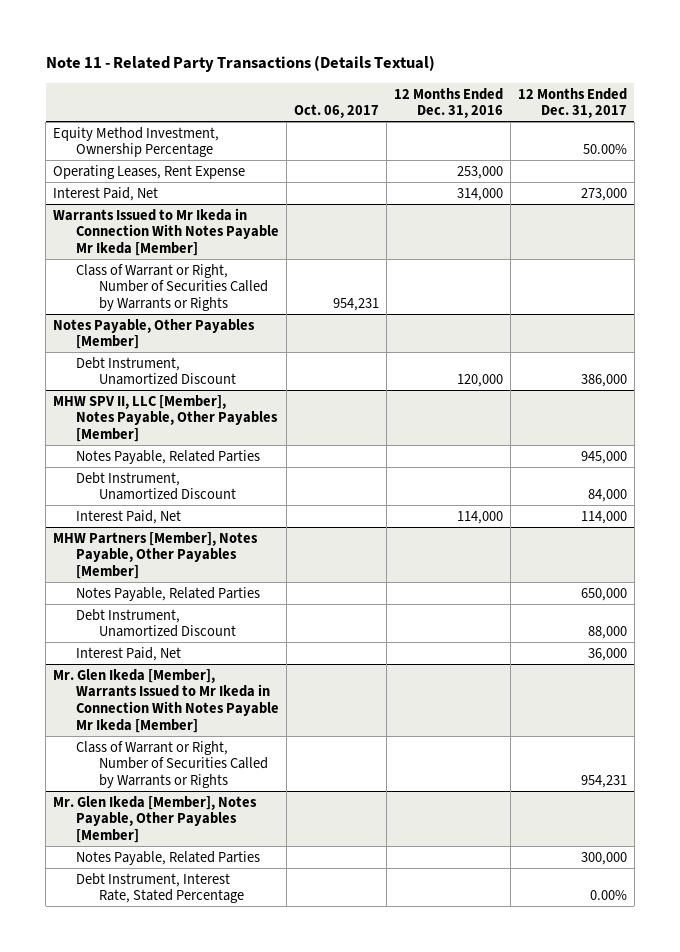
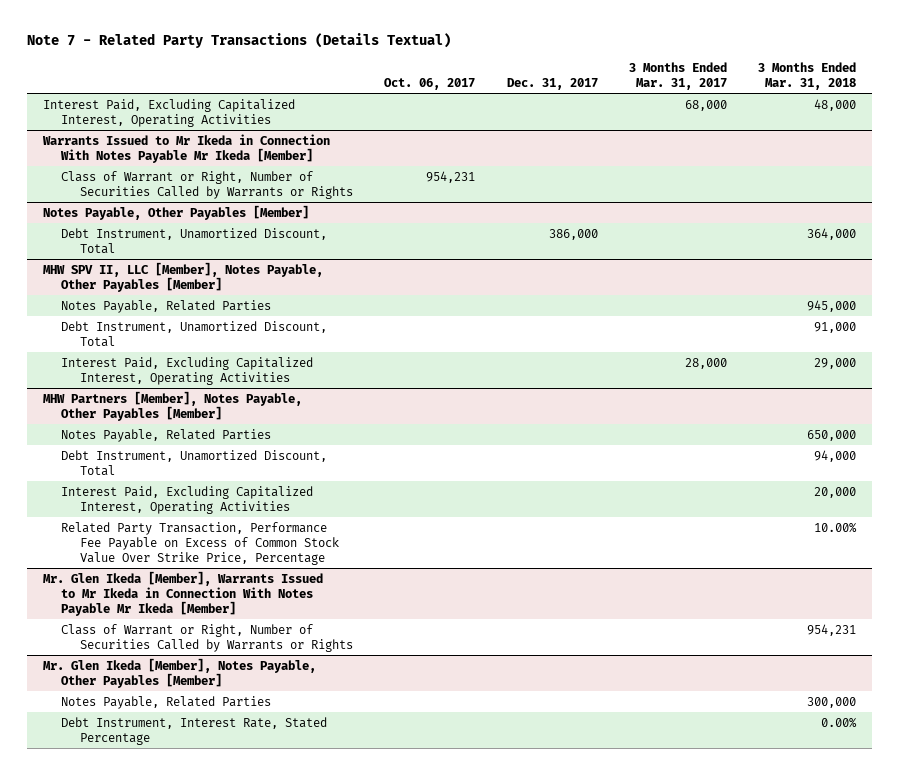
- Note 11 - Related Party Transactions (Details Textual)
+ Note 7 - Related Party Transactions (Details Textual)
- | Oct. 06, 2017 | 12 Months Ended Dec. 31, 2016 | 12 Months Ended Dec. 31, 2017
+ | Oct. 06, 2017 | Dec. 31, 2017 | 3 Months Ended Mar. 31, 2017 | 3 Months Ended Mar. 31, 2018
- Equity Method Investment, Ownership Percentage | | | 50.00%
- Operating Leases, Rent Expense | | 253,000 |
- Interest Paid, Net | | 314,000 | 273,000
+ Interest Paid, Excluding Capitalized Interest, Operating Activities | | | 68,000 | 48,000
@ Notes Payable, Other Payables [Member]
- Debt Instrument, Unamortized Discount | | 120,000 | 386,000
+ Debt Instrument, Unamortized Discount, Total | | 386,000 | | 364,000
@ MHW SPV II, LLC [Member], Notes Payable, Other Payables [Member]
- Debt Instrument, Unamortized Discount | | | 84,000
- Interest Paid, Net | | 114,000 | 114,000
+ Debt Instrument, Unamortized Discount, Total | | | | 91,000
+ Interest Paid, Excluding Capitalized Interest, Operating Activities | | | 28,000 | 29,000
@ MHW Partners [Member], Notes Payable, Other Payables [Member]
- Debt Instrument, Unamortized Discount | | | 88,000
- Interest Paid, Net | | | 36,000
+ Debt Instrument, Unamortized Discount, Total | | | | 94,000
+ Interest Paid, Excluding Capitalized Interest, Operating Activities | | | | 20,000
+ Related Party Transaction, Performance Fee Payable on Excess of Common Stock Value Over Strike Price, Percentage | | | | 10.00%

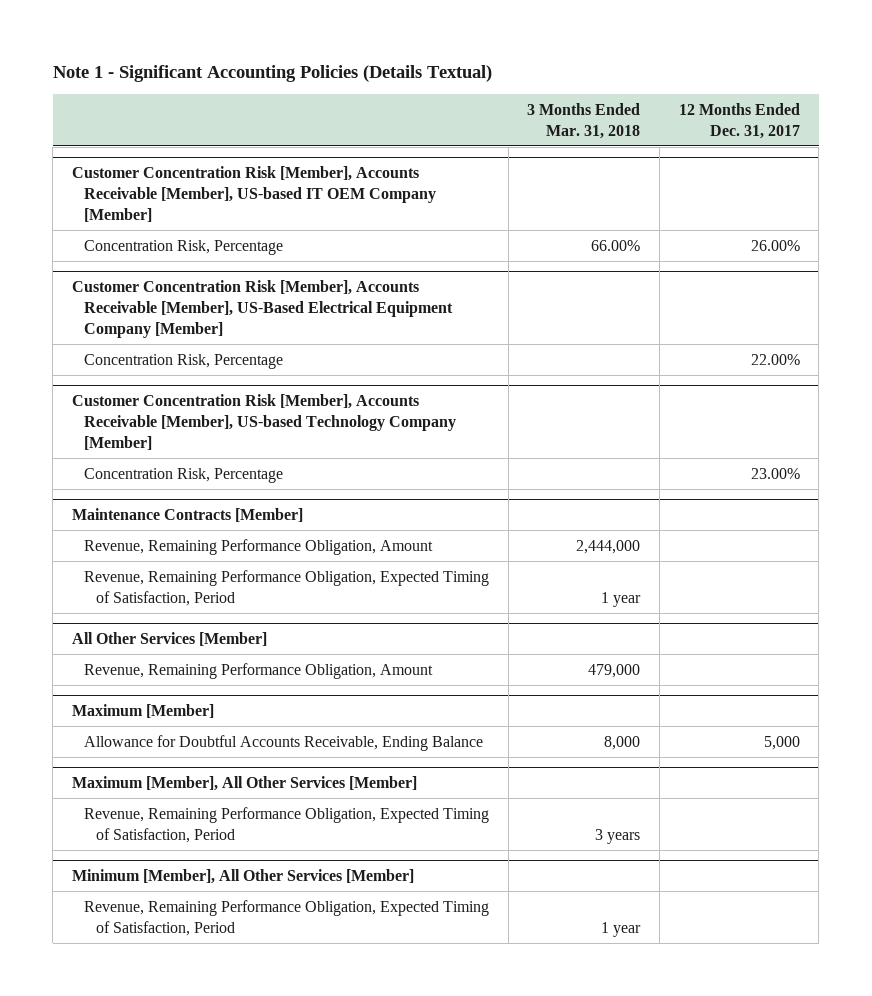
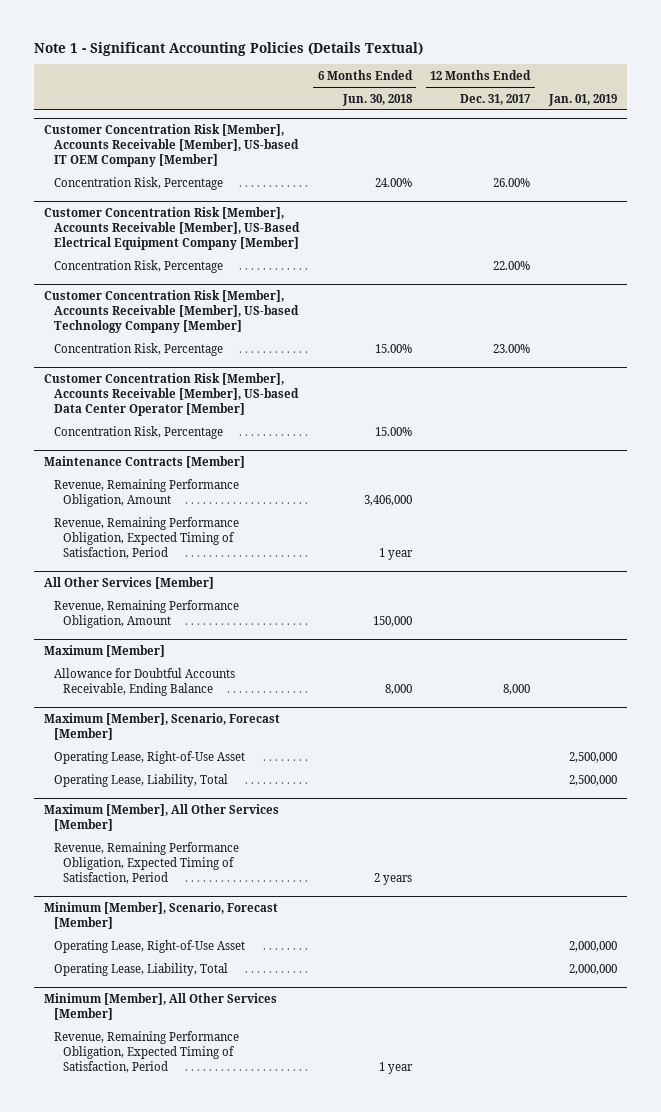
- | 3 Months Ended Mar. 31, 2018 | 12 Months Ended Dec. 31, 2017
+ | 6 Months Ended Jun. 30, 2018 | 12 Months Ended Dec. 31, 2017 | Jan. 01, 2019
+ Customer Concentration Risk [Member], Accounts Receivable [Member], US-based Data Center Operator [Member]
+ Concentration Risk, Percentage | 15.00% | |
@ Maximum [Member]
- Allowance for Doubtful Accounts Receivable, Ending Balance | 8,000 | 5,000
+ Allowance for Doubtful Accounts Receivable, Ending Balance | 8,000 | 8,000 |
+ Maximum [Member], Scenario, Forecast [Member]
+ Operating Lease, Right-of-Use Asset | | | 2,500,000
+ Operating Lease, Liability, Total | | | 2,500,000
+ Minimum [Member], Scenario, Forecast [Member]
+ Operating Lease, Right-of-Use Asset | | | 2,000,000
+ Operating Lease, Liability, Total | | | 2,000,000

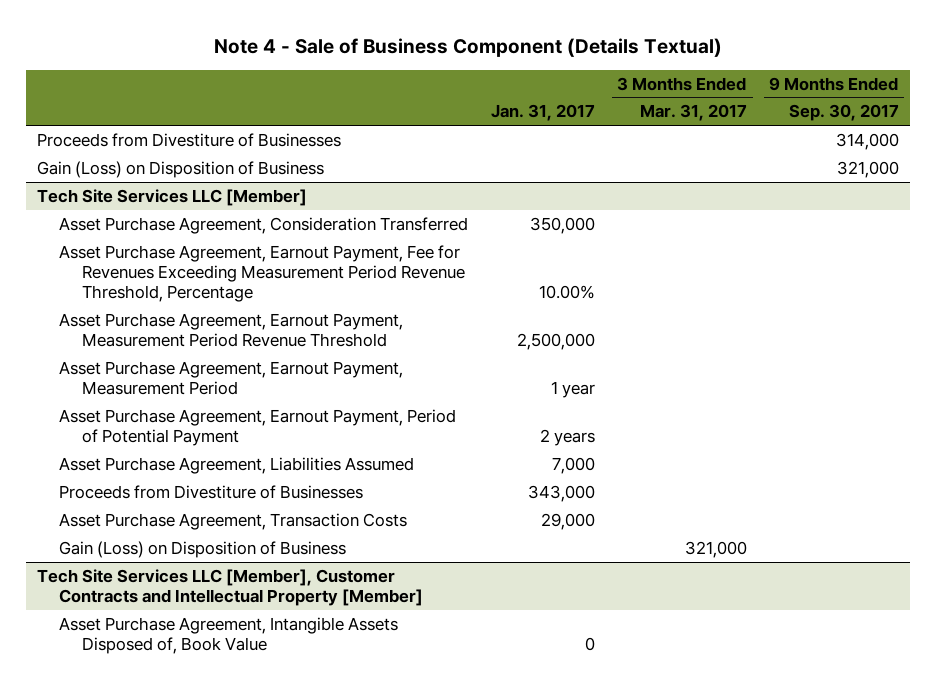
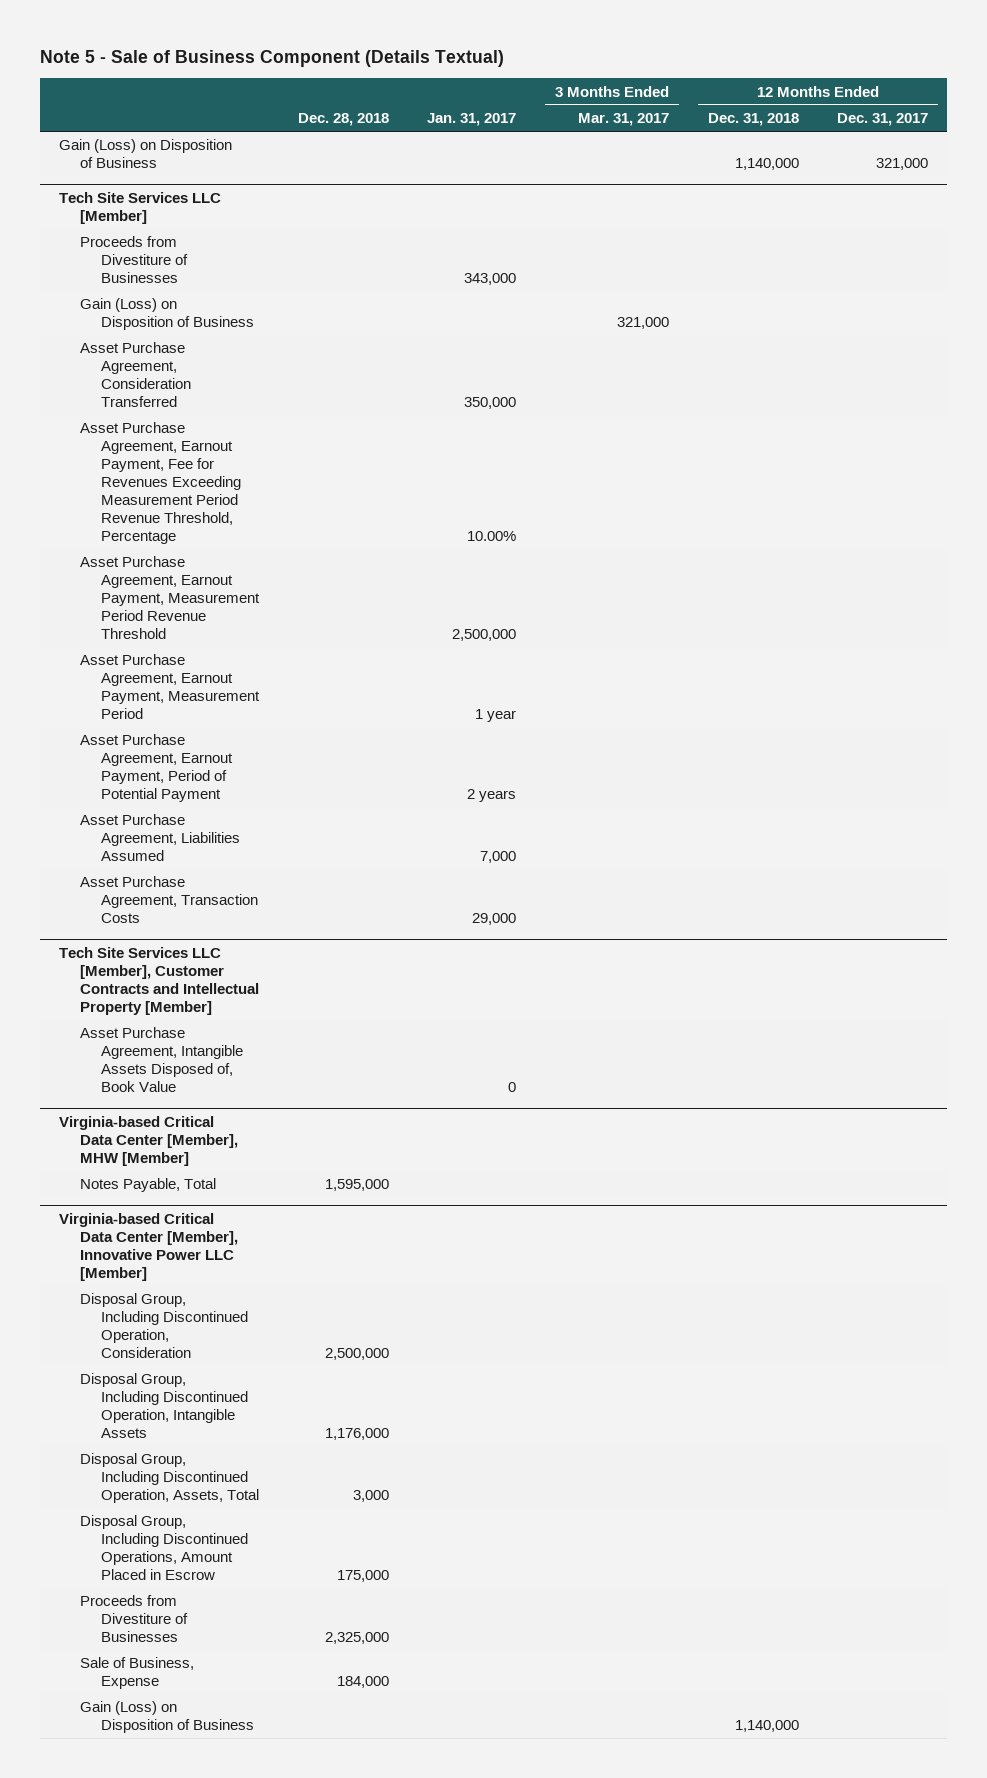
- Note 4 - Sale of Business Component (Details Textual)
+ Note 5 - Sale of Business Component (Details Textual)
- | Jan. 31, 2017 | 3 Months Ended Mar. 31, 2017 | 9 Months Ended Sep. 30, 2017
+ | Dec. 28, 2018 | Jan. 31, 2017 | 3 Months Ended Mar. 31, 2017 | 12 Months Ended Dec. 31, 2018 | 12 Months Ended Dec. 31, 2017
- Proceeds from Divestiture of Businesses | | | 314,000
@ Tech Site Services LLC [Member]
moved up: Proceeds from Divestiture of Businesses | | 343,000 | | |
moved up: Gain (Loss) on Disposition of Business | | | 321,000 | |
+ Virginia-based Critical Data Center [Member], MHW [Member]
+ Notes Payable, Total | 1,595,000 | | | |
+ Virginia-based Critical Data Center [Member], Innovative Power LLC [Member]
+ Disposal Group, Including Discontinued Operation, Consideration | 2,500,000 | | | |
+ Disposal Group, Including Discontinued Operation, Intangible Assets | 1,176,000 | | | |
+ Disposal Group, Including Discontinued Operation, Assets, Total | 3,000 | | | |
+ Disposal Group, Including Discontinued Operations, Amount Placed in Escrow | 175,000 | | | |
+ Proceeds from Divestiture of Businesses | 2,325,000 | | | |
+ Sale of Business, Expense | 184,000 | | | |
+ Gain (Loss) on Disposition of Business | | | | 1,140,000 |

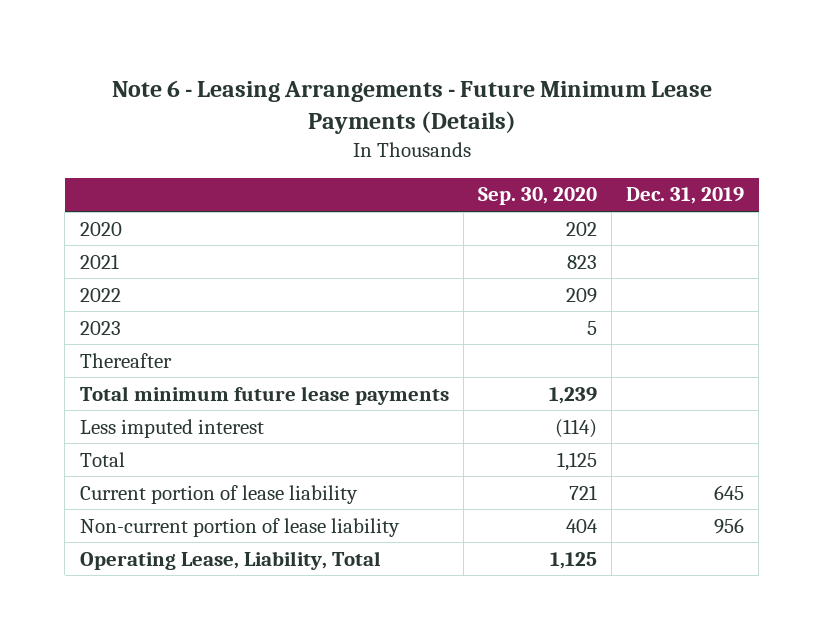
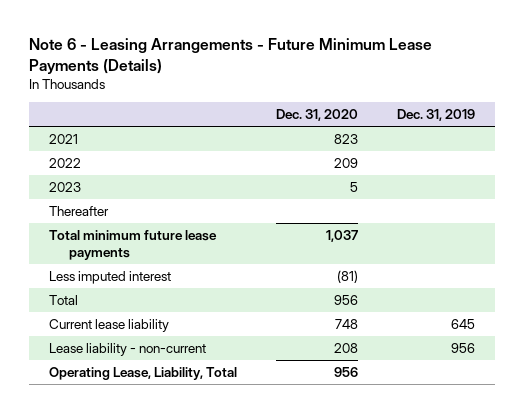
- | Sep. 30, 2020 | Dec. 31, 2019
+ | Dec. 31, 2020 | Dec. 31, 2019
- 2020 | 202 |
- Current portion of lease liability | 721 | 645
- Non-current portion of lease liability | 404 | 956
+ Current lease liability | 748 | 645
+ Lease liability - non-current | 208 | 956

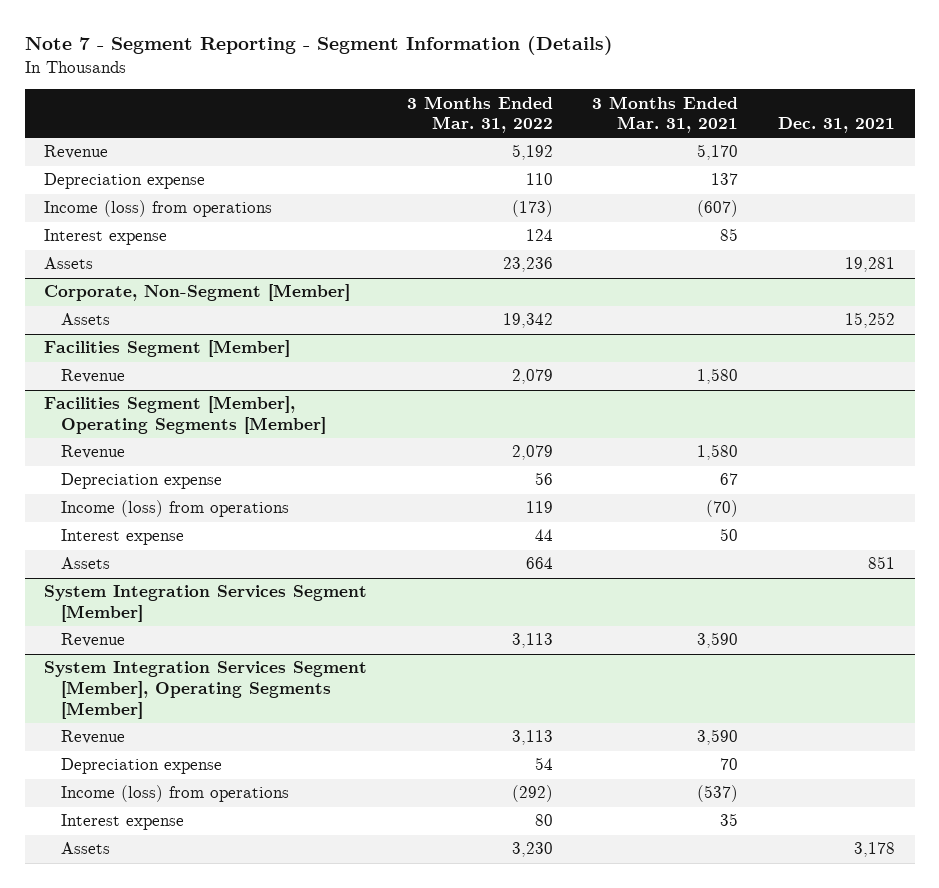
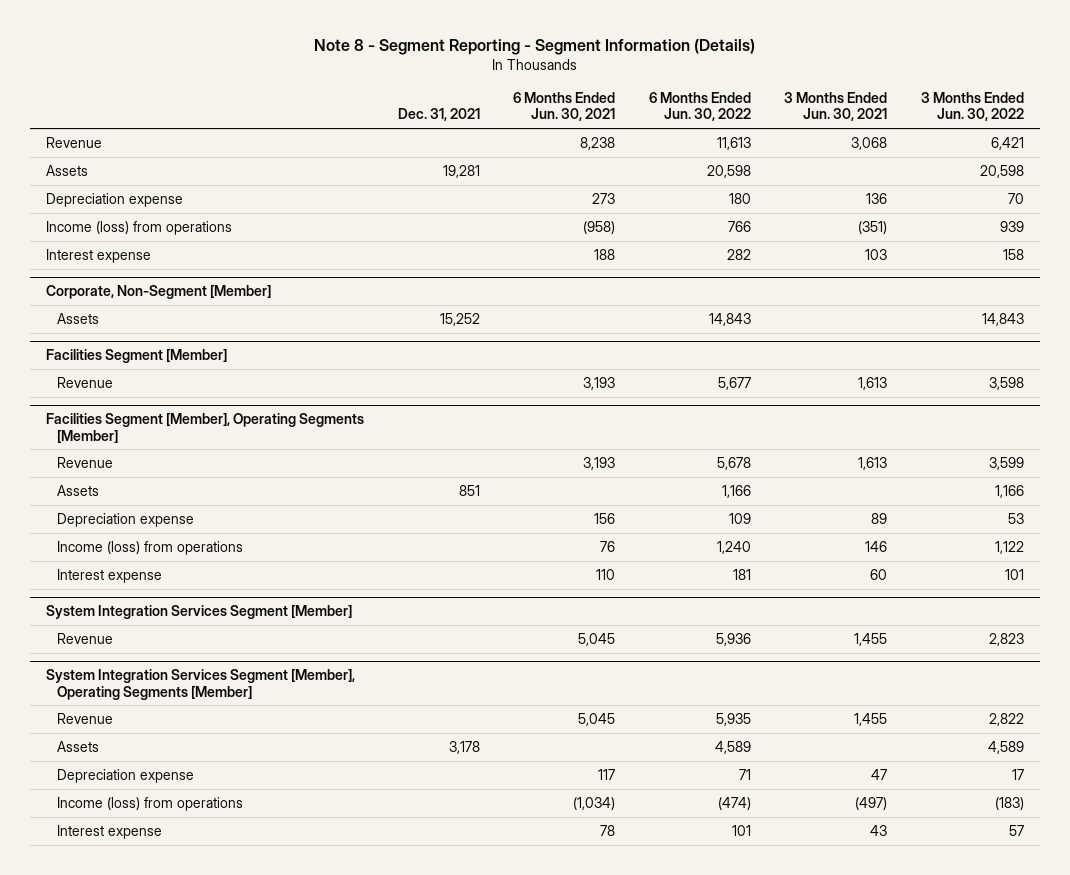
- Note 7 - Segment Reporting - Segment Information (Details)
+ Note 8 - Segment Reporting - Segment Information (Details)
- | 3 Months Ended Mar. 31, 2022 | 3 Months Ended Mar. 31, 2021 | Dec. 31, 2021
+ | Dec. 31, 2021 | 6 Months Ended Jun. 30, 2021 | 6 Months Ended Jun. 30, 2022 | 3 Months Ended Jun. 30, 2021 | 3 Months Ended Jun. 30, 2022
moved up: Assets | 19,281 | | 20,598 | | 20,598
@ Facilities Segment [Member], Operating Segments [Member]
moved up: Assets | 851 | | 1,166 | | 1,166
@ System Integration Services Segment [Member], Operating Segments [Member]
moved up: Assets | 3,178 | | 4,589 | | 4,589

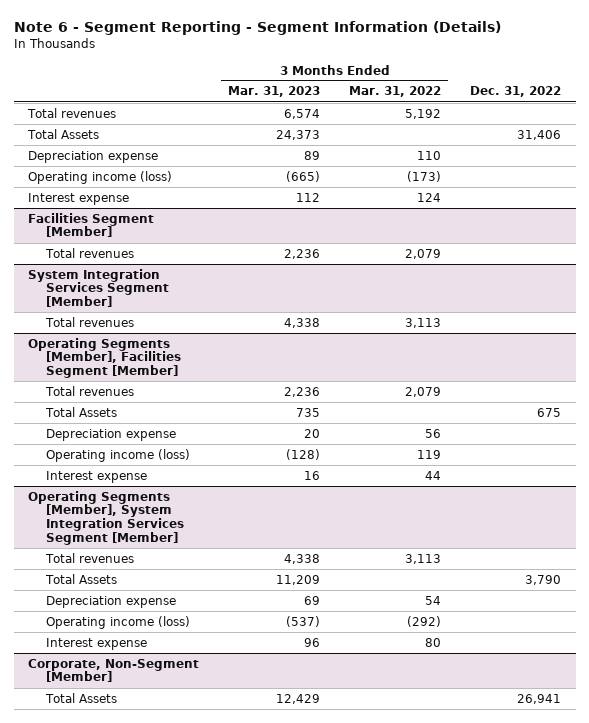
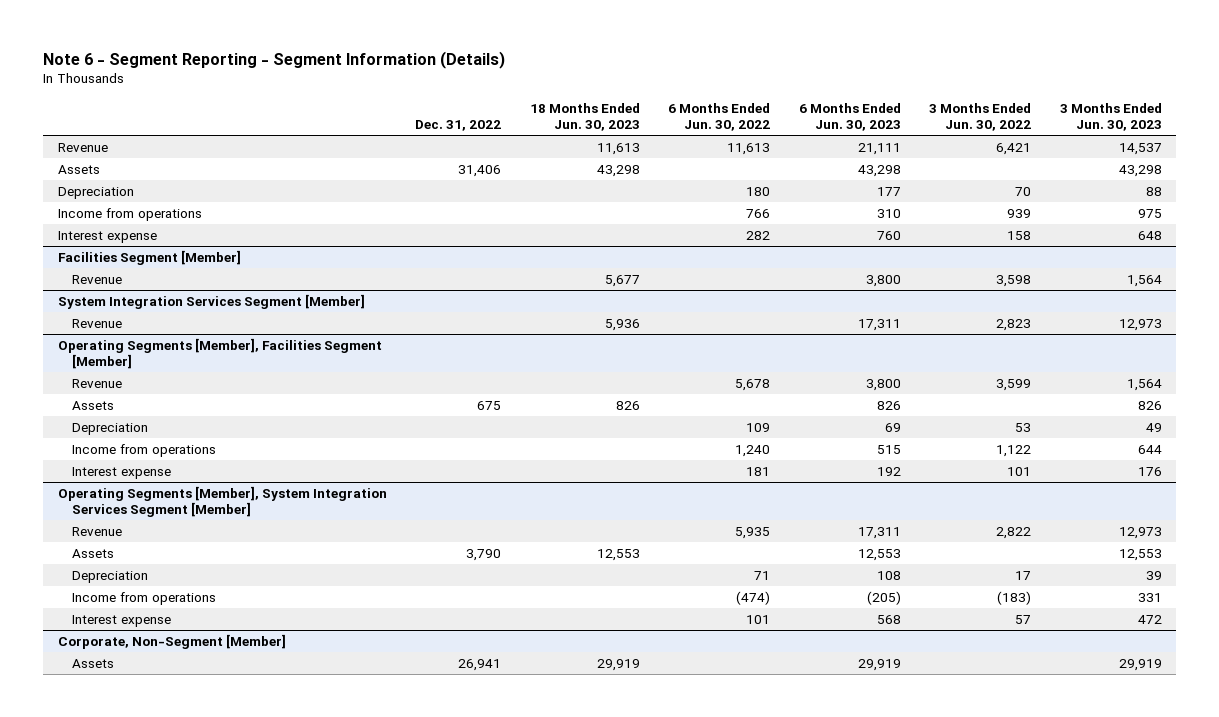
- | 3 Months Ended Mar. 31, 2023 | 3 Months Ended Mar. 31, 2022 | Dec. 31, 2022
+ | Dec. 31, 2022 | 18 Months Ended Jun. 30, 2023 | 6 Months Ended Jun. 30, 2022 | 6 Months Ended Jun. 30, 2023 | 3 Months Ended Jun. 30, 2022 | 3 Months Ended Jun. 30, 2023
- Total revenues | 6,574 | 5,192 |
- Total Assets | 24,373 | | 31,406
- Depreciation expense | 89 | 110 |
- Operating income (loss) | (665) | (173) |
+ Revenue | | 11,613 | 11,613 | 21,111 | 6,421 | 14,537
+ Assets | 31,406 | 43,298 | | 43,298 | | 43,298
+ Depreciation | | | 180 | 177 | 70 | 88
+ Income from operations | | | 766 | 310 | 939 | 975
@ Facilities Segment [Member]
- Total revenues | 2,236 | 2,079 |
+ Revenue | | 5,677 | | 3,800 | 3,598 | 1,564
@ System Integration Services Segment [Member]
- Total revenues | 4,338 | 3,113 |
+ Revenue | | 5,936 | | 17,311 | 2,823 | 12,973
@ Operating Segments [Member], Facilities Segment [Member]
- Total revenues | 2,236 | 2,079 |
- Total Assets | 735 | | 675
- Depreciation expense | 20 | 56 |
- Operating income (loss) | (128) | 119 |
+ Revenue | | | 5,678 | 3,800 | 3,599 | 1,564
+ Assets | 675 | 826 | | 826 | | 826
+ Depreciation | | | 109 | 69 | 53 | 49
+ Income from operations | | | 1,240 | 515 | 1,122 | 644
@ Operating Segments [Member], System Integration Services Segment [Member]
- Total revenues | 4,338 | 3,113 |
- Total Assets | 11,209 | | 3,790
- Depreciation expense | 69 | 54 |
- Operating income (loss) | (537) | (292) |
+ Revenue | | | 5,935 | 17,311 | 2,822 | 12,973
+ Assets | 3,790 | 12,553 | | 12,553 | | 12,553
+ Depreciation | | | 71 | 108 | 17 | 39
+ Income from operations | | | (474) | (205) | (183) | 331
@ Corporate, Non-Segment [Member]
- Total Assets | 12,429 | | 26,941
+ Assets | 26,941 | 29,919 | | 29,919 | | 29,919

